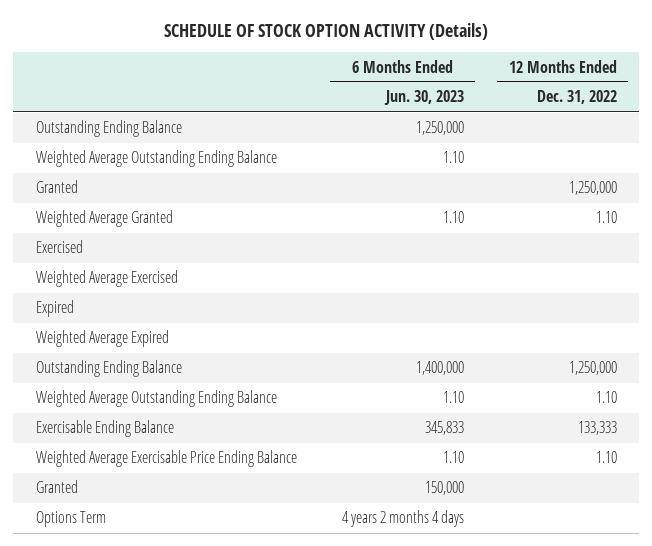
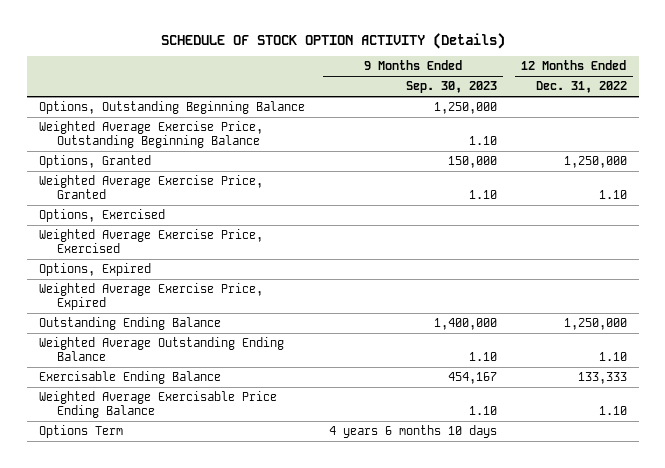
- | 6 Months Ended Jun. 30, 2023 | 12 Months Ended Dec. 31, 2022
+ | 9 Months Ended Sep. 30, 2023 | 12 Months Ended Dec. 31, 2022
- Outstanding Ending Balance | 1,250,000 |
- Weighted Average Outstanding Ending Balance | 1.10 |
- Granted | | 1,250,000
- Weighted Average Granted | 1.10 | 1.10
- Exercised
- Weighted Average Exercised
- Expired
- Weighted Average Expired
+ Options, Outstanding Beginning Balance | 1,250,000 |
+ Weighted Average Exercise Price, Outstanding Beginning Balance | 1.10 |
+ Options, Granted | 150,000 | 1,250,000
+ Weighted Average Exercise Price, Granted | 1.10 | 1.10
+ Options, Exercised
+ Weighted Average Exercise Price, Exercised
+ Options, Expired
+ Weighted Average Exercise Price, Expired
- Granted | 150,000 |

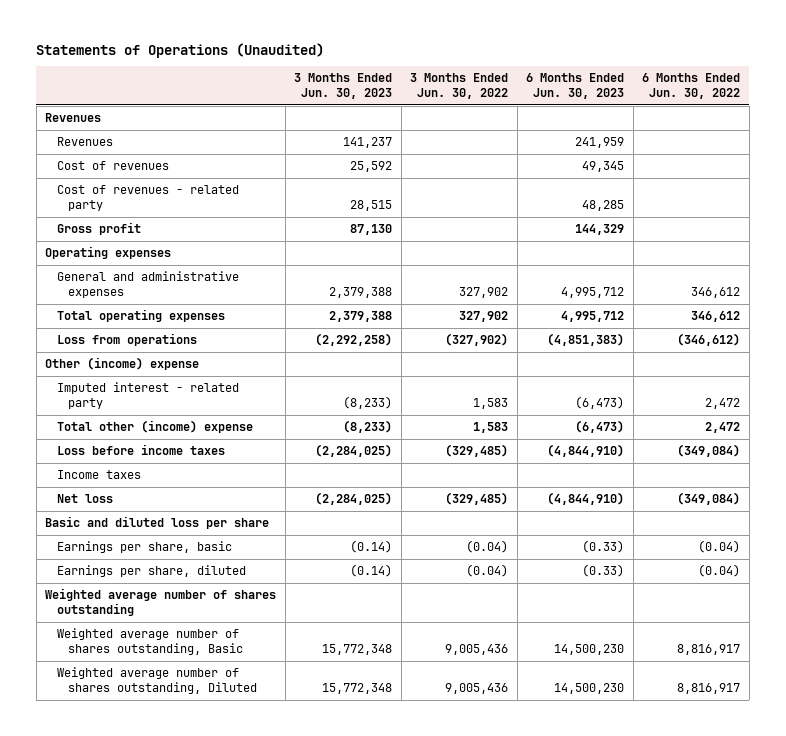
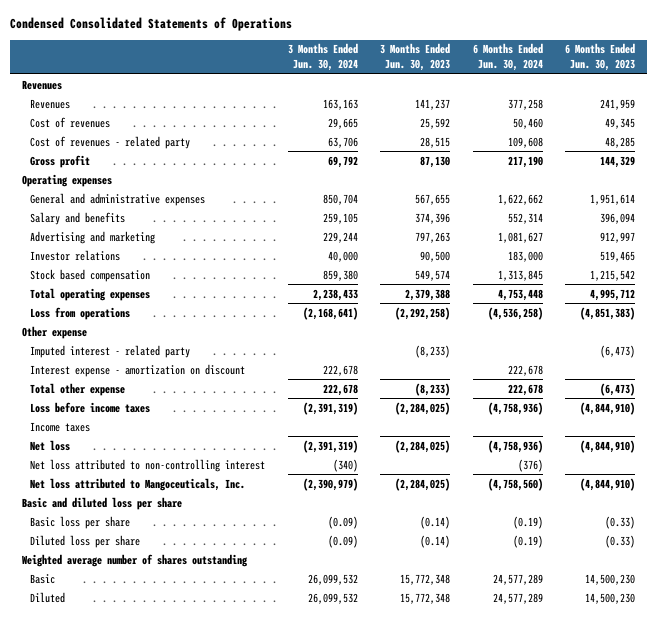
- Statements of Operations (Unaudited)
+ Condensed Consolidated Statements of Operations
- | 3 Months Ended Jun. 30, 2023 | 3 Months Ended Jun. 30, 2022 | 6 Months Ended Jun. 30, 2023 | 6 Months Ended Jun. 30, 2022
+ | 3 Months Ended Jun. 30, 2024 | 3 Months Ended Jun. 30, 2023 | 6 Months Ended Jun. 30, 2024 | 6 Months Ended Jun. 30, 2023
- General and administrative expenses | 2,379,388 | 327,902 | 4,995,712 | 346,612
+ General and administrative expenses | 850,704 | 567,655 | 1,622,662 | 1,951,614
+ Salary and benefits | 259,105 | 374,396 | 552,314 | 396,094
+ Advertising and marketing | 229,244 | 797,263 | 1,081,627 | 912,997
+ Investor relations | 40,000 | 90,500 | 183,000 | 519,465
+ Stock based compensation | 859,380 | 549,574 | 1,313,845 | 1,215,542
- Other (income) expense
+ Other expense
- Total other (income) expense | (8,233) | 1,583 | (6,473) | 2,472
+ Interest expense - amortization on discount | 222,678 | | 222,678 |
+ Total other expense | 222,678 | (8,233) | 222,678 | (6,473)
+ Net loss attributed to non-controlling interest | (340) | | (376) |
+ Net loss attributed to Mangoceuticals, Inc. | (2,390,979) | (2,284,025) | (4,758,560) | (4,844,910)
- Earnings per share, basic | (0.14) | (0.04) | (0.33) | (0.04)
- Earnings per share, diluted | (0.14) | (0.04) | (0.33) | (0.04)
+ Basic loss per share | (0.09) | (0.14) | (0.19) | (0.33)
+ Diluted loss per share | (0.09) | (0.14) | (0.19) | (0.33)
- Weighted average number of shares outstanding, Basic | 15,772,348 | 9,005,436 | 14,500,230 | 8,816,917
- Weighted average number of shares outstanding, Diluted | 15,772,348 | 9,005,436 | 14,500,230 | 8,816,917
+ Basic | 26,099,532 | 15,772,348 | 24,577,289 | 14,500,230
+ Diluted | 26,099,532 | 15,772,348 | 24,577,289 | 14,500,230

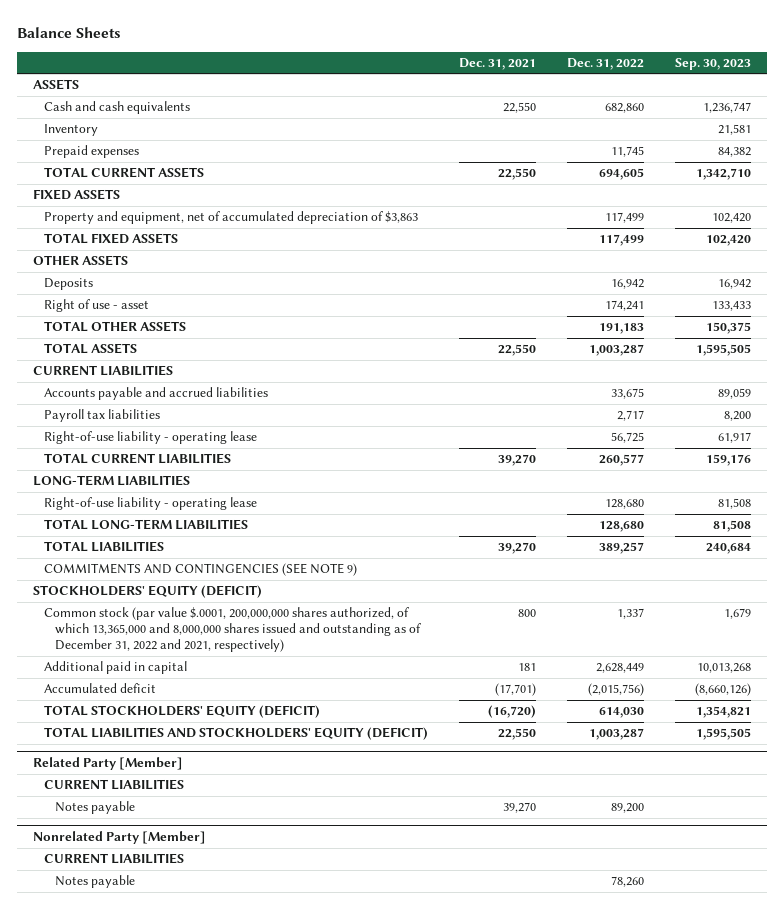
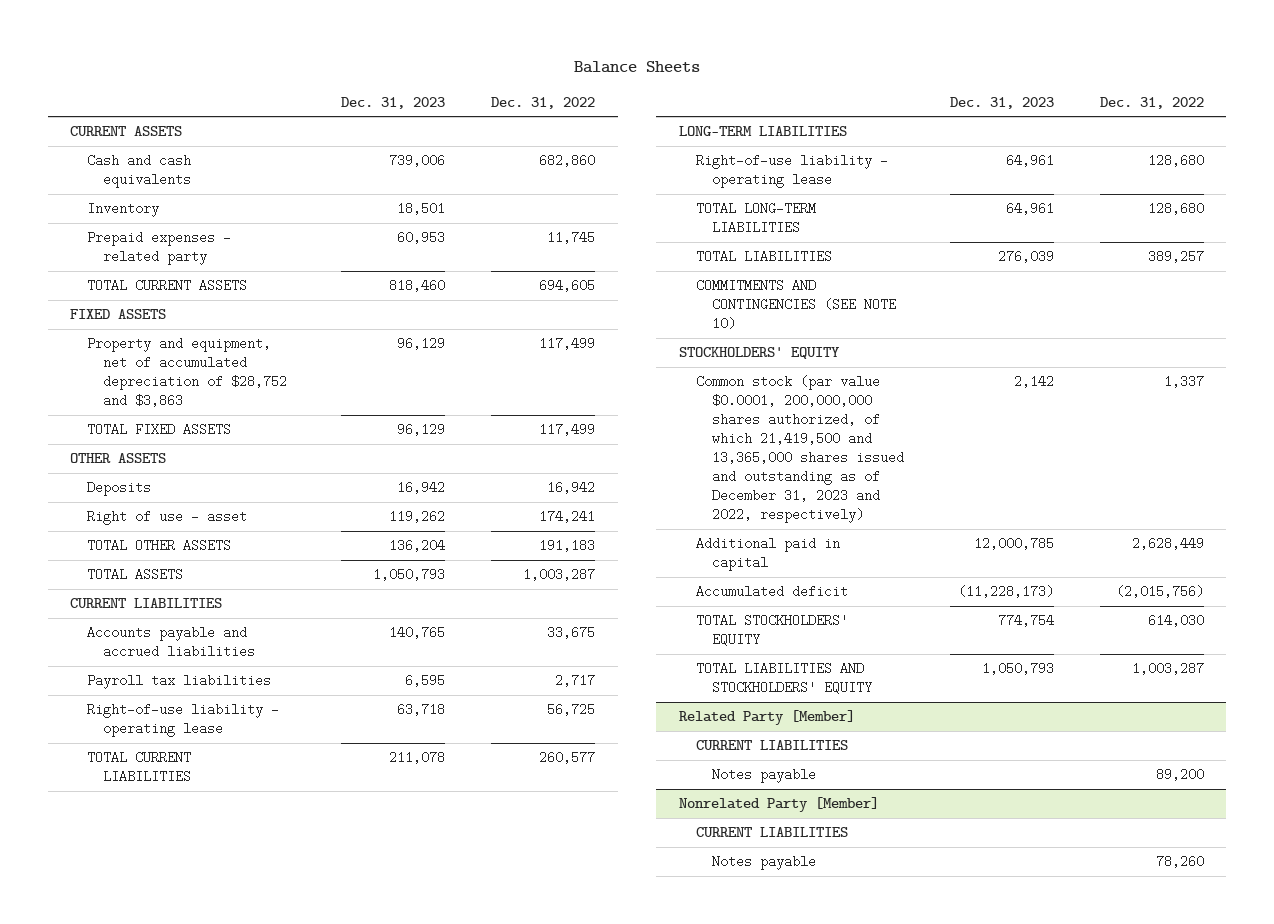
- | Dec. 31, 2021 | Dec. 31, 2022 | Sep. 30, 2023
+ | Dec. 31, 2023 | Dec. 31, 2022
- ASSETS
+ CURRENT ASSETS
- Prepaid expenses | | 11,745 | 84,382
+ Prepaid expenses - related party | 60,953 | 11,745
- Property and equipment, net of accumulated depreciation of $3,863 | | 117,499 | 102,420
+ Property and equipment, net of accumulated depreciation of $28,752 and $3,863 | 96,129 | 117,499
- COMMITMENTS AND CONTINGENCIES (SEE NOTE 9)
- STOCKHOLDERS' EQUITY (DEFICIT)
- Common stock (par value $.0001, 200,000,000 shares authorized, of which 13,365,000 and 8,000,000 shares issued and outstanding as of December 31, 2022 and 2021, respectively) | 800 | 1,337 | 1,679
+ COMMITMENTS AND CONTINGENCIES (SEE NOTE 10)
+ STOCKHOLDERS' EQUITY
+ Common stock (par value $0.0001, 200,000,000 shares authorized, of which 21,419,500 and 13,365,000 shares issued and outstanding as of December 31, 2023 and 2022, respectively) | 2,142 | 1,337
- TOTAL STOCKHOLDERS' EQUITY (DEFICIT) | (16,720) | 614,030 | 1,354,821
- TOTAL LIABILITIES AND STOCKHOLDERS' EQUITY (DEFICIT) | 22,550 | 1,003,287 | 1,595,505
+ TOTAL STOCKHOLDERS' EQUITY | 774,754 | 614,030
+ TOTAL LIABILITIES AND STOCKHOLDERS' EQUITY | 1,050,793 | 1,003,287

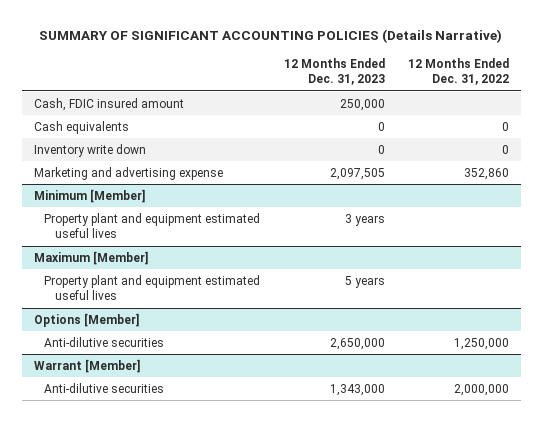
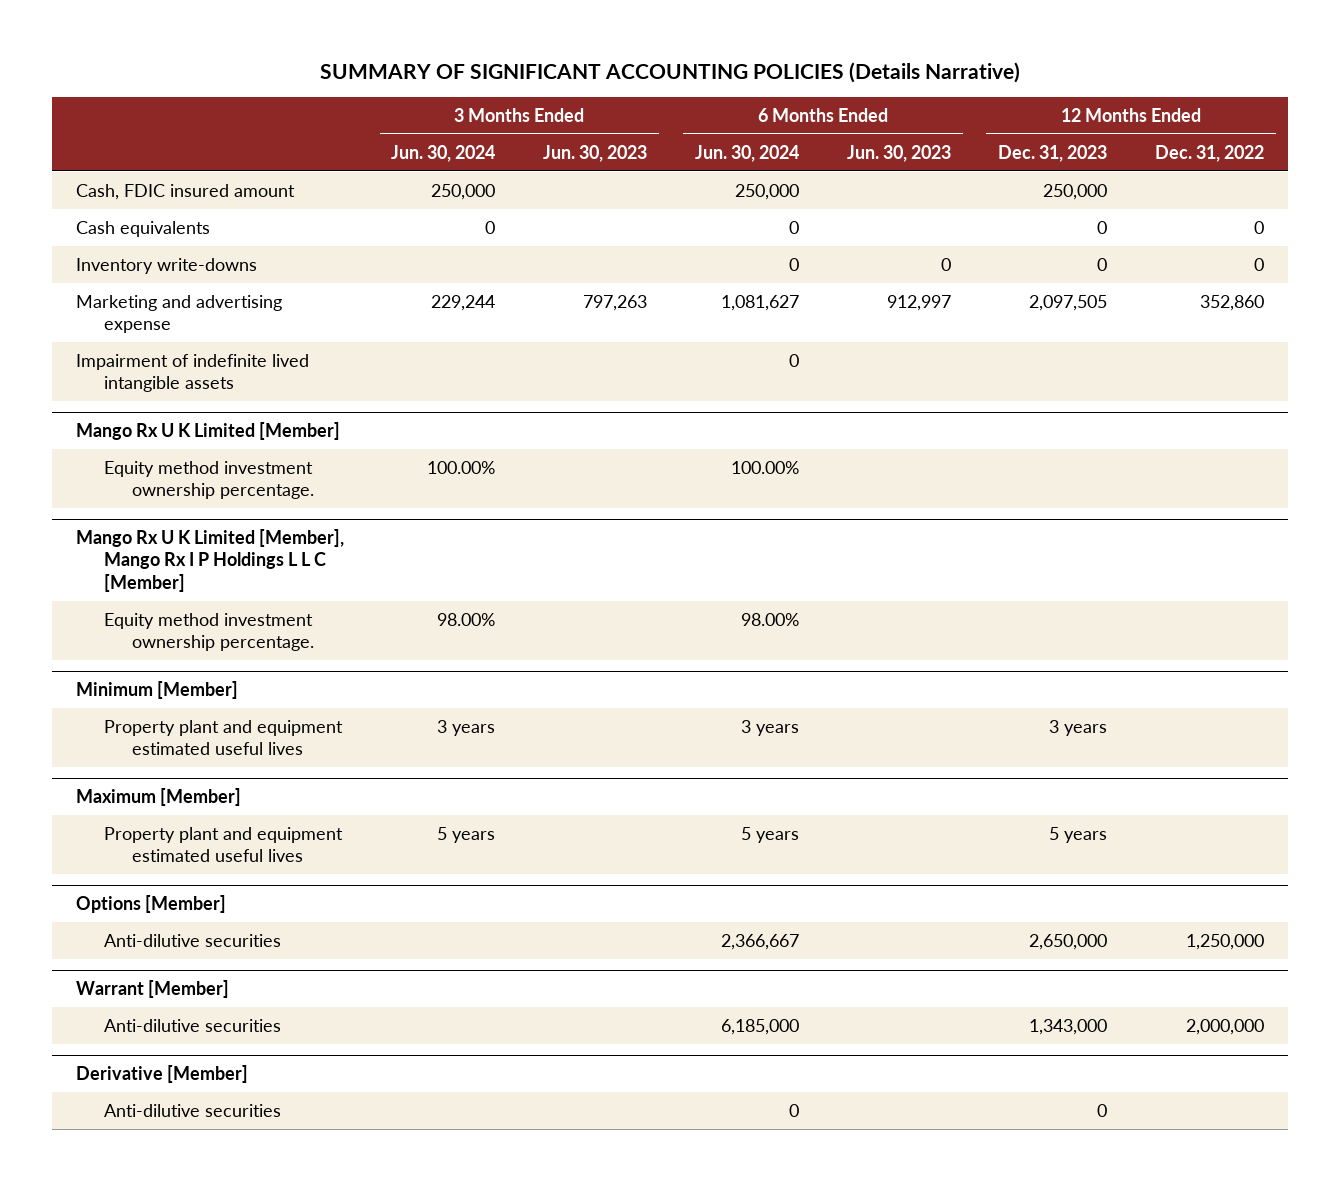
- | 12 Months Ended Dec. 31, 2023 | 12 Months Ended Dec. 31, 2022
+ | 3 Months Ended Jun. 30, 2024 | 3 Months Ended Jun. 30, 2023 | 6 Months Ended Jun. 30, 2024 | 6 Months Ended Jun. 30, 2023 | 12 Months Ended Dec. 31, 2023 | 12 Months Ended Dec. 31, 2022
- Inventory write down | 0 | 0
+ Inventory write-downs | | | 0 | 0 | 0 | 0
+ Impairment of indefinite lived intangible assets | | | 0 | | |
+ Mango Rx U K Limited [Member]
+ Equity method investment ownership percentage. | 100.00% | | 100.00% | | |
+ Mango Rx U K Limited [Member], Mango Rx I P Holdings L L C [Member]
+ Equity method investment ownership percentage. | 98.00% | | 98.00% | | |
+ Derivative [Member]
+ Anti-dilutive securities | | | 0 | | 0 |

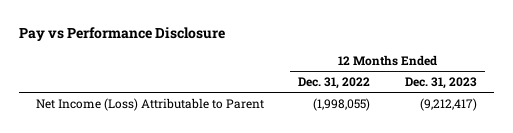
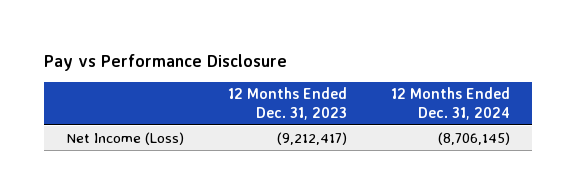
- | 12 Months Ended Dec. 31, 2022 | 12 Months Ended Dec. 31, 2023
+ | 12 Months Ended Dec. 31, 2023 | 12 Months Ended Dec. 31, 2024
- Net Income (Loss) Attributable to Parent | (1,998,055) | (9,212,417)
+ Net Income (Loss) | (9,212,417) | (8,706,145)

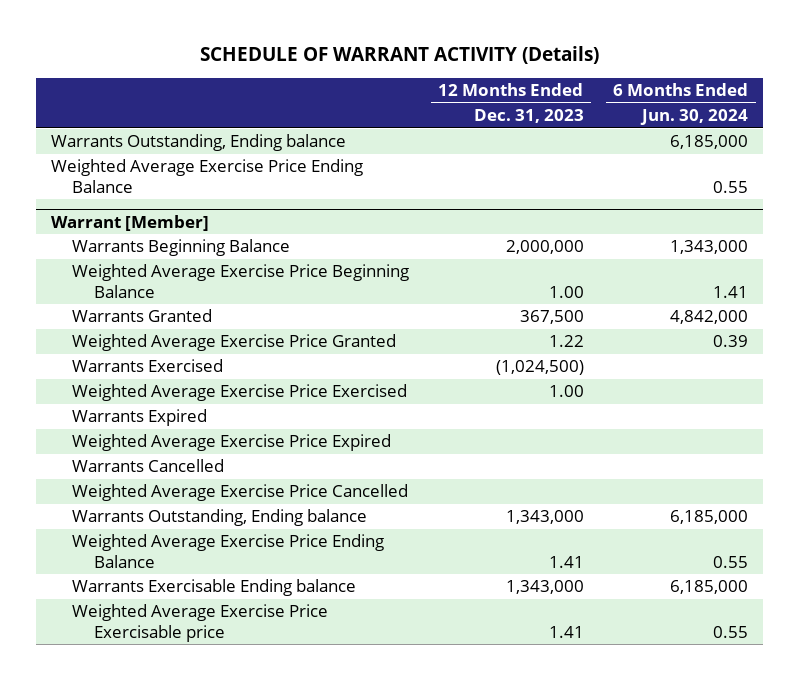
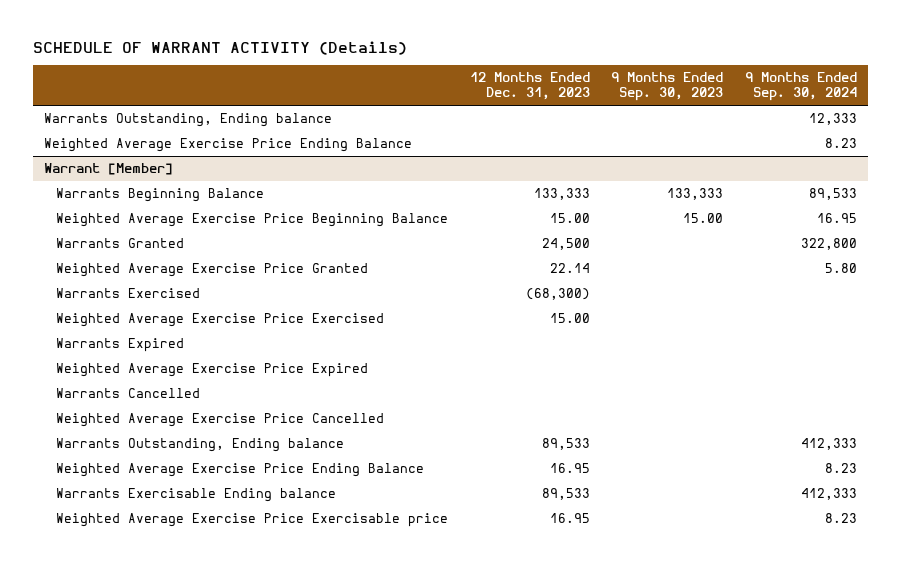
- | 12 Months Ended Dec. 31, 2023 | 6 Months Ended Jun. 30, 2024
+ | 12 Months Ended Dec. 31, 2023 | 9 Months Ended Sep. 30, 2023 | 9 Months Ended Sep. 30, 2024
@ Warrant [Member]
- Warrants Beginning Balance | 2,000,000 | 1,343,000
- Weighted Average Exercise Price Beginning Balance | 1.00 | 1.41
- Warrants Granted | 367,500 | 4,842,000
- Weighted Average Exercise Price Granted | 1.22 | 0.39
- Warrants Exercised | (1,024,500) |
- Weighted Average Exercise Price Exercised | 1.00 |
+ Warrants Beginning Balance | 133,333 | 133,333 | 89,533
+ Weighted Average Exercise Price Beginning Balance | 15.00 | 15.00 | 16.95
+ Warrants Granted | 24,500 | | 322,800
+ Weighted Average Exercise Price Granted | 22.14 | | 5.80
+ Warrants Exercised | (68,300) | |
+ Weighted Average Exercise Price Exercised | 15.00 | |
- Warrants Outstanding, Ending balance | 1,343,000 | 6,185,000
- Weighted Average Exercise Price Ending Balance | 1.41 | 0.55
- Warrants Exercisable Ending balance | 1,343,000 | 6,185,000
- Weighted Average Exercise Price Exercisable price | 1.41 | 0.55
+ Warrants Outstanding, Ending balance | 89,533 | | 412,333
+ Weighted Average Exercise Price Ending Balance | 16.95 | | 8.23
+ Warrants Exercisable Ending balance | 89,533 | | 412,333
+ Weighted Average Exercise Price Exercisable price | 16.95 | | 8.23

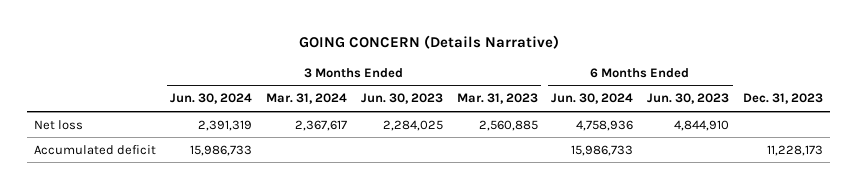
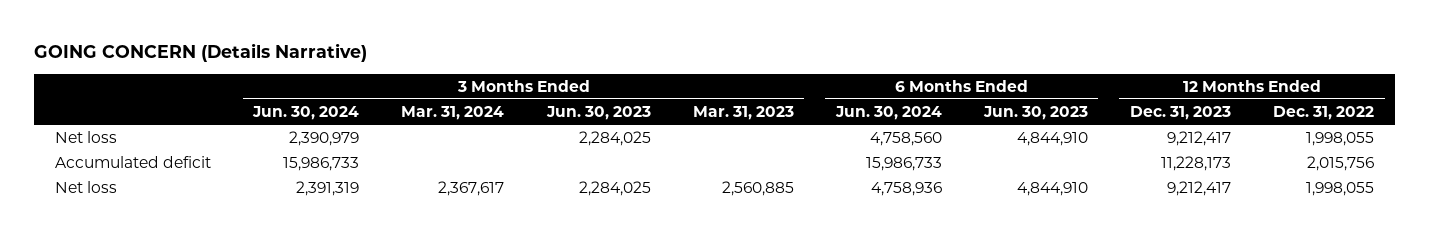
- | 3 Months Ended Jun. 30, 2024 | 3 Months Ended Mar. 31, 2024 | 3 Months Ended Jun. 30, 2023 | 3 Months Ended Mar. 31, 2023 | 6 Months Ended Jun. 30, 2024 | 6 Months Ended Jun. 30, 2023 | Dec. 31, 2023
+ | 3 Months Ended Jun. 30, 2024 | 3 Months Ended Mar. 31, 2024 | 3 Months Ended Jun. 30, 2023 | 3 Months Ended Mar. 31, 2023 | 6 Months Ended Jun. 30, 2024 | 6 Months Ended Jun. 30, 2023 | 12 Months Ended Dec. 31, 2023 | 12 Months Ended Dec. 31, 2022
+ Net loss | 2,390,979 | | 2,284,025 | | 4,758,560 | 4,844,910 | 9,212,417 | 1,998,055
moved down: Net loss | 2,391,319 | 2,367,617 | 2,284,025 | 2,560,885 | 4,758,936 | 4,844,910 | 9,212,417 | 1,998,055

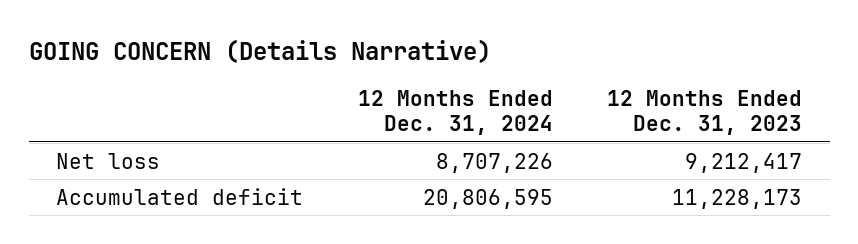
- | 3 Months Ended Jun. 30, 2024 | 3 Months Ended Mar. 31, 2024 | 3 Months Ended Jun. 30, 2023 | 3 Months Ended Mar. 31, 2023 | 6 Months Ended Jun. 30, 2024 | 6 Months Ended Jun. 30, 2023 | 12 Months Ended Dec. 31, 2023 | 12 Months Ended Dec. 31, 2022
+ | 12 Months Ended Dec. 31, 2024 | 12 Months Ended Dec. 31, 2023
- Net loss | 2,391,319 | 2,367,617 | 2,284,025 | 2,560,885 | 4,758,936 | 4,844,910 | 9,212,417 | 1,998,055

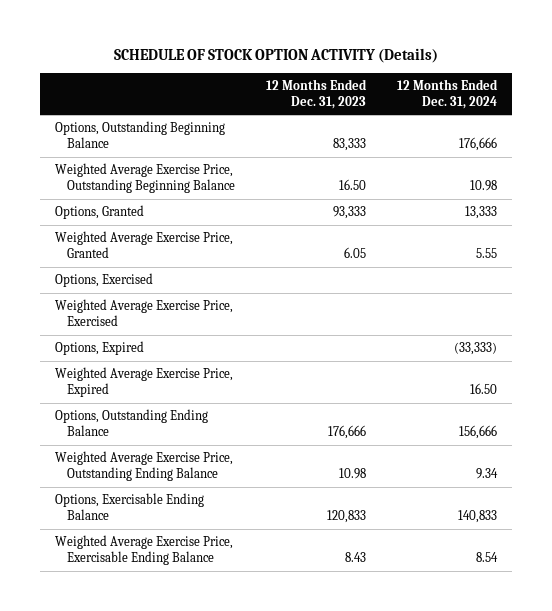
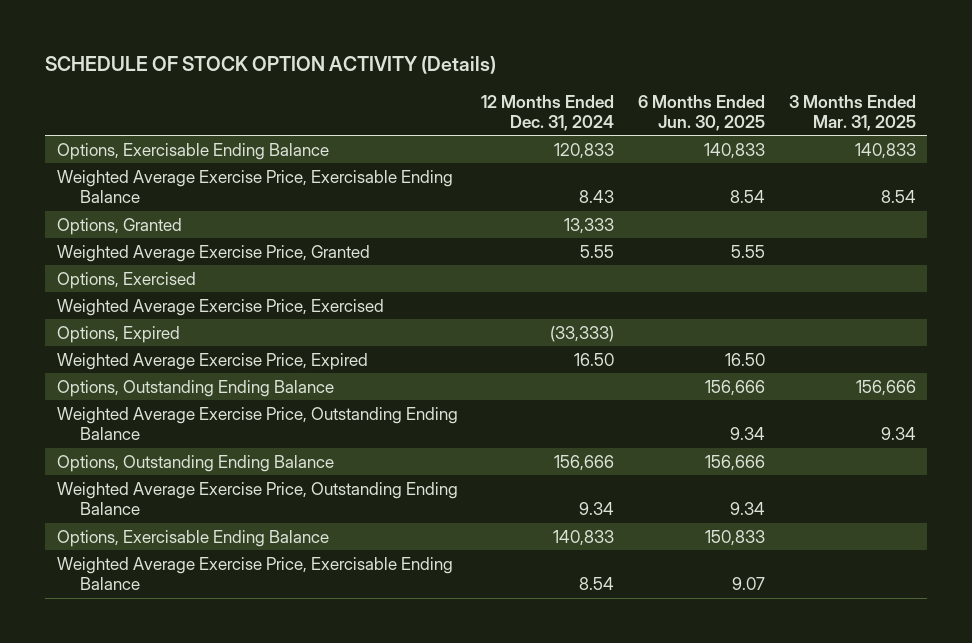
- | 12 Months Ended Dec. 31, 2023 | 12 Months Ended Dec. 31, 2024
+ | 12 Months Ended Dec. 31, 2024 | 6 Months Ended Jun. 30, 2025 | 3 Months Ended Mar. 31, 2025
- Options, Outstanding Beginning Balance | 83,333 | 176,666
- Weighted Average Exercise Price, Outstanding Beginning Balance | 16.50 | 10.98
+ Options, Exercisable Ending Balance | 120,833 | 140,833 | 140,833
+ Weighted Average Exercise Price, Exercisable Ending Balance | 8.43 | 8.54 | 8.54
+ Options, Outstanding Ending Balance | | 156,666 | 156,666
+ Weighted Average Exercise Price, Outstanding Ending Balance | | 9.34 | 9.34

